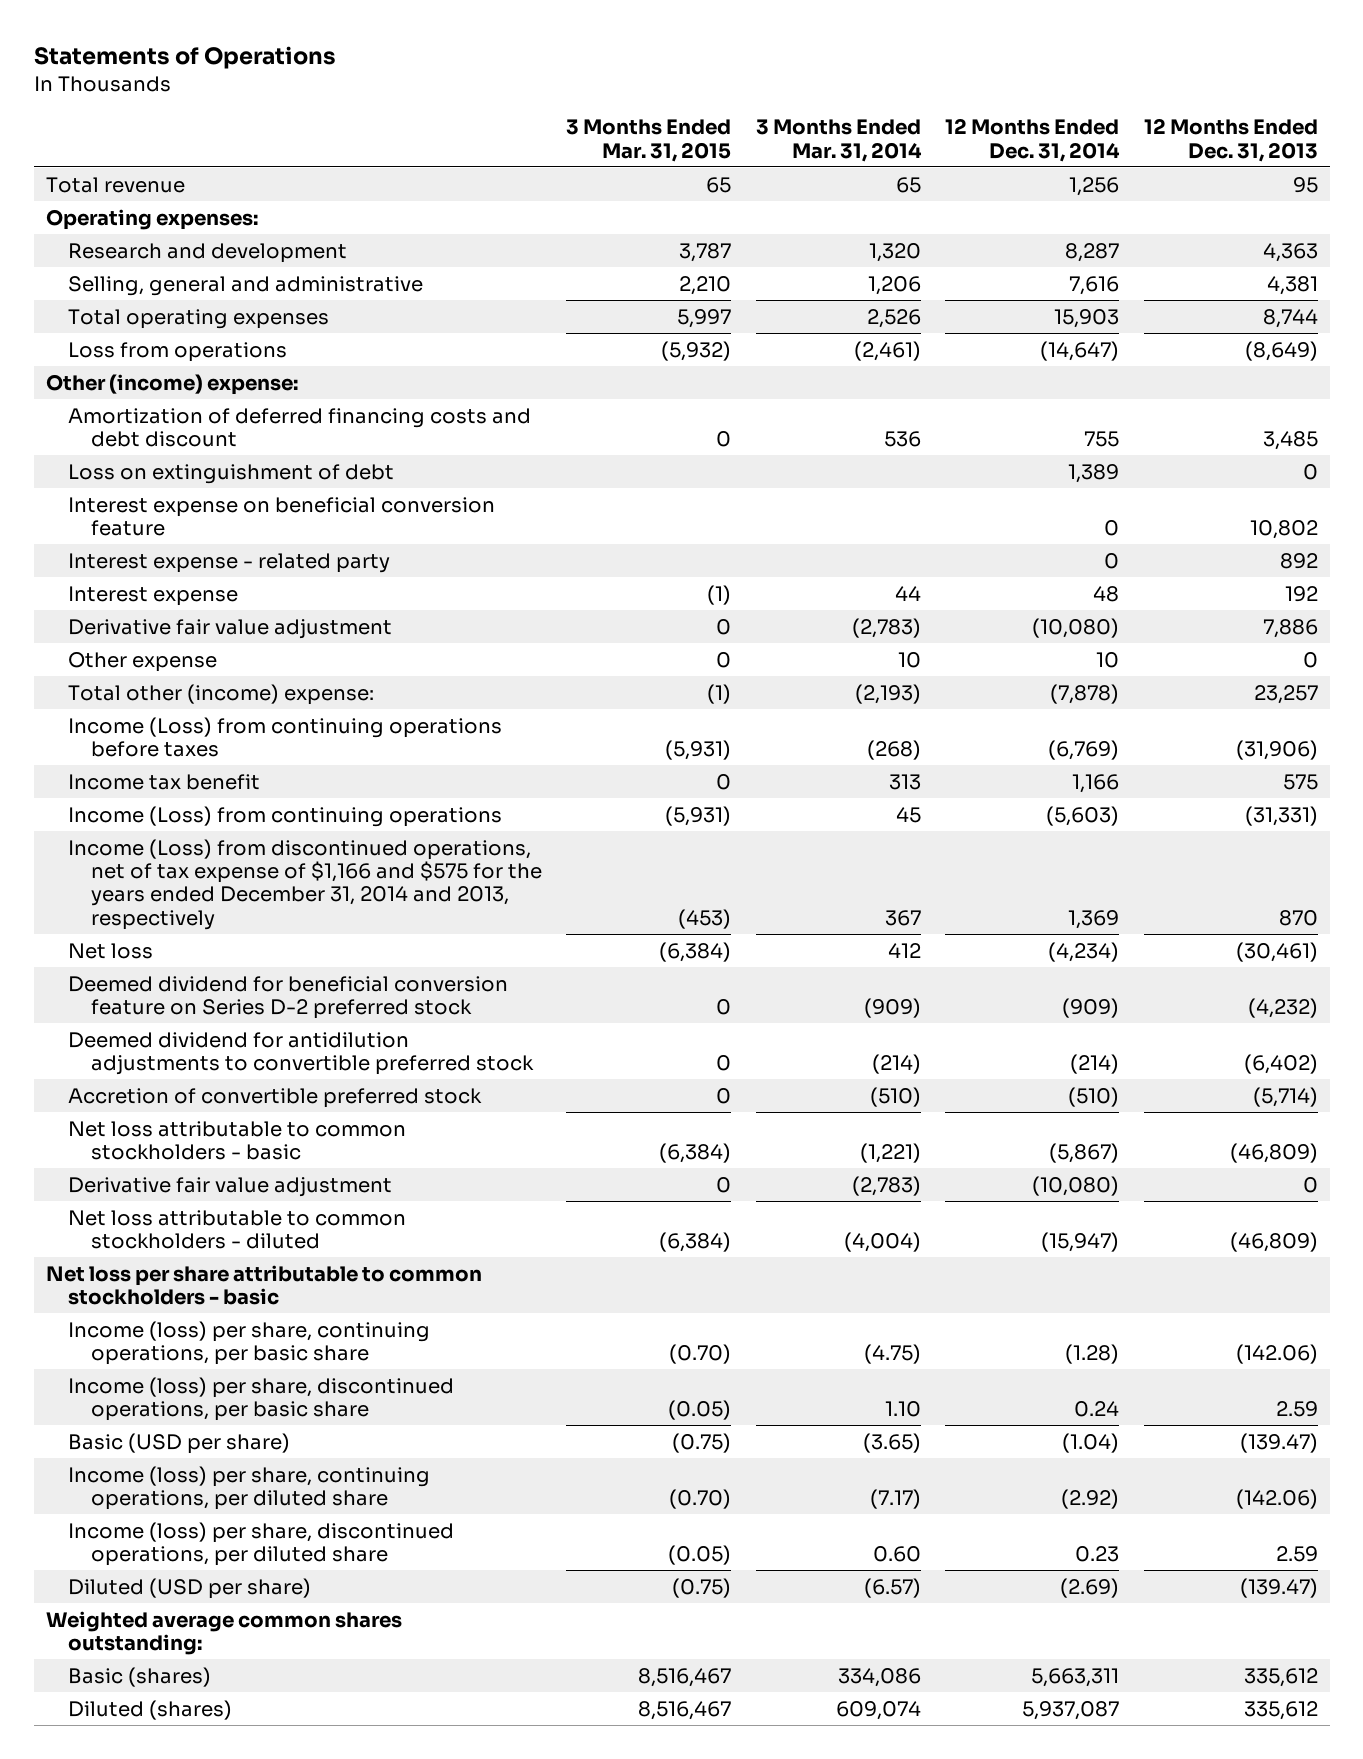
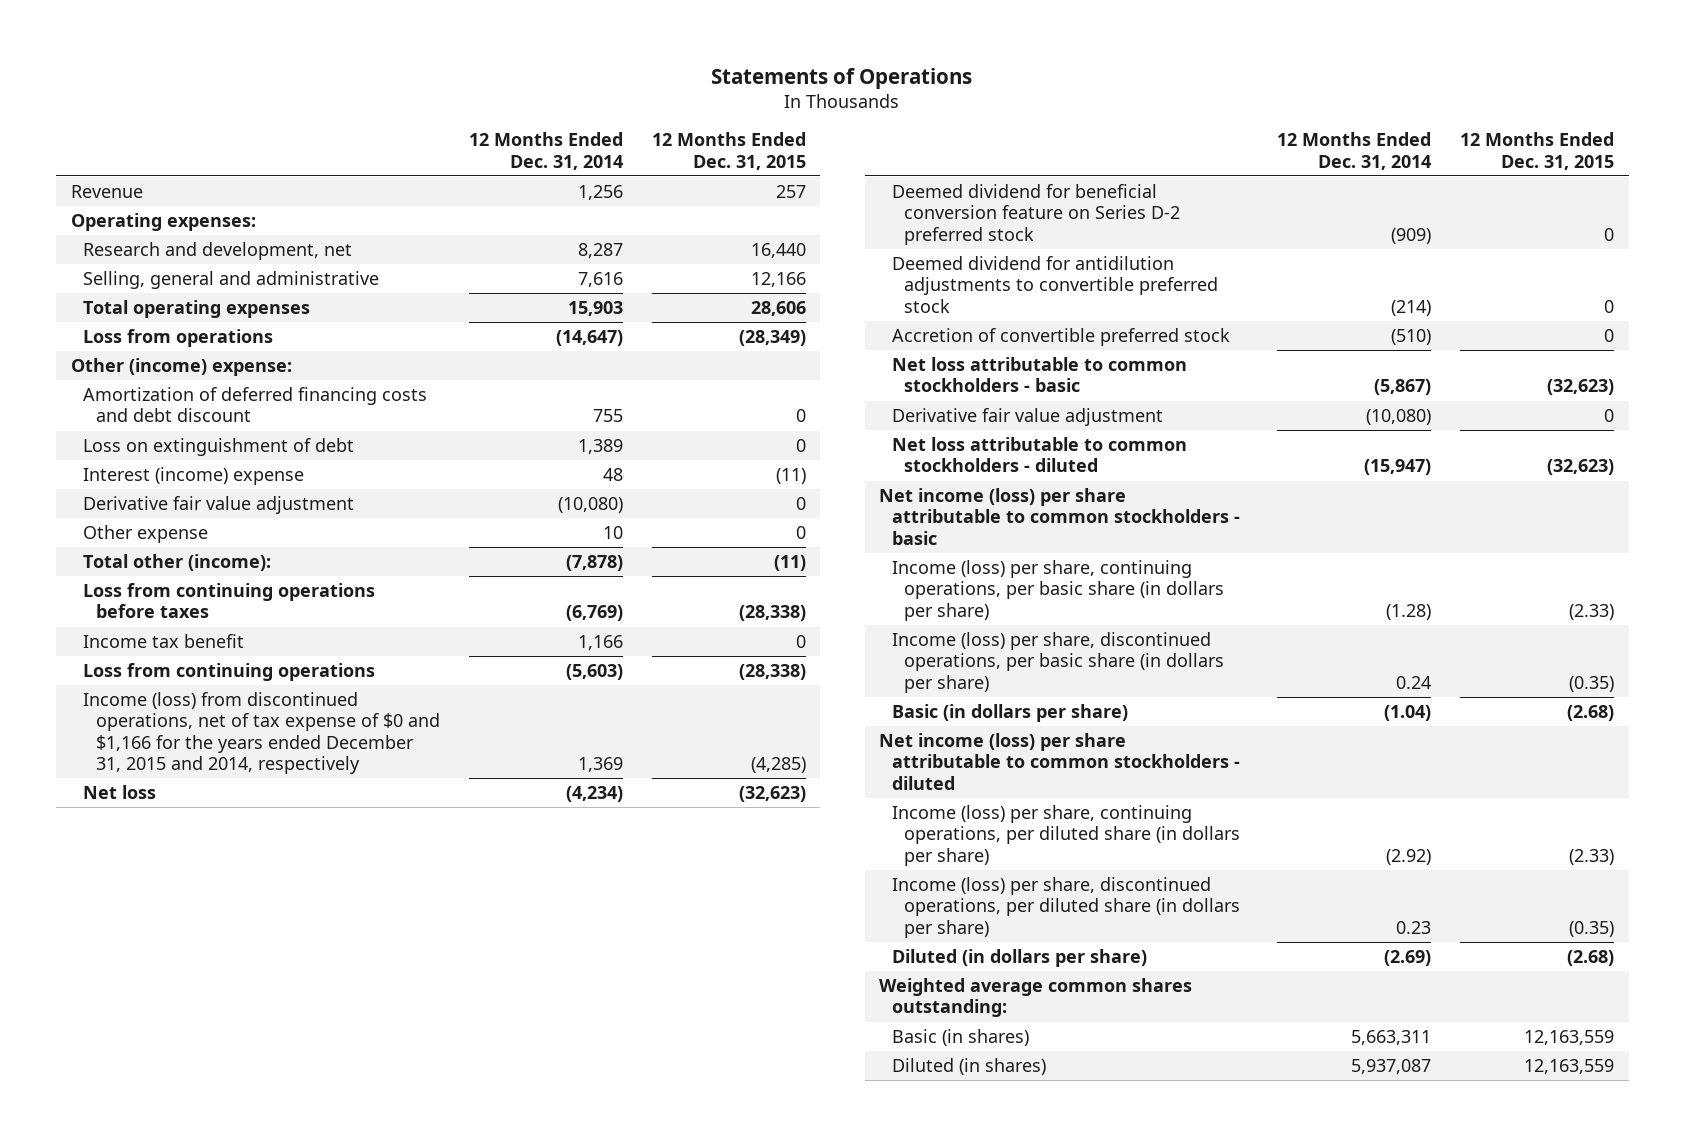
- | 3 Months Ended Mar. 31, 2015 | 3 Months Ended Mar. 31, 2014 | 12 Months Ended Dec. 31, 2014 | 12 Months Ended Dec. 31, 2013
+ | 12 Months Ended Dec. 31, 2014 | 12 Months Ended Dec. 31, 2015
- Total revenue | 65 | 65 | 1,256 | 95
+ Revenue | 1,256 | 257
- Research and development | 3,787 | 1,320 | 8,287 | 4,363
+ Research and development, net | 8,287 | 16,440
- Interest expense on beneficial conversion feature | | | 0 | 10,802
- Interest expense - related party | | | 0 | 892
- Interest expense | (1) | 44 | 48 | 192
+ Interest (income) expense | 48 | (11)
- Total other (income) expense: | (1) | (2,193) | (7,878) | 23,257
- Income (Loss) from continuing operations before taxes | (5,931) | (268) | (6,769) | (31,906)
+ Total other (income): | (7,878) | (11)
+ Loss from continuing operations before taxes | (6,769) | (28,338)
- Income (Loss) from continuing operations | (5,931) | 45 | (5,603) | (31,331)
- Income (Loss) from discontinued operations, net of tax expense of $1,166 and $575 for the years ended December 31, 2014 and 2013, respectively | (453) | 367 | 1,369 | 870
+ Loss from continuing operations | (5,603) | (28,338)
+ Income (loss) from discontinued operations, net of tax expense of $0 and $1,166 for the years ended December 31, 2015 and 2014, respectively | 1,369 | (4,285)
- Net loss per share attributable to common stockholders - basic
- Income (loss) per share, continuing operations, per basic share | (0.70) | (4.75) | (1.28) | (142.06)
- Income (loss) per share, discontinued operations, per basic share | (0.05) | 1.10 | 0.24 | 2.59
- Basic (USD per share) | (0.75) | (3.65) | (1.04) | (139.47)
- Income (loss) per share, continuing operations, per diluted share | (0.70) | (7.17) | (2.92) | (142.06)
- Income (loss) per share, discontinued operations, per diluted share | (0.05) | 0.60 | 0.23 | 2.59
- Diluted (USD per share) | (0.75) | (6.57) | (2.69) | (139.47)
+ Net income (loss) per share attributable to common stockholders - basic
+ Income (loss) per share, continuing operations, per basic share (in dollars per share) | (1.28) | (2.33)
+ Income (loss) per share, discontinued operations, per basic share (in dollars per share) | 0.24 | (0.35)
+ Basic (in dollars per share) | (1.04) | (2.68)
+ Net income (loss) per share attributable to common stockholders - diluted
+ Income (loss) per share, continuing operations, per diluted share (in dollars per share) | (2.92) | (2.33)
+ Income (loss) per share, discontinued operations, per diluted share (in dollars per share) | 0.23 | (0.35)
+ Diluted (in dollars per share) | (2.69) | (2.68)
- Basic (shares) | 8,516,467 | 334,086 | 5,663,311 | 335,612
- Diluted (shares) | 8,516,467 | 609,074 | 5,937,087 | 335,612
+ Basic (in shares) | 5,663,311 | 12,163,559
+ Diluted (in shares) | 5,937,087 | 12,163,559

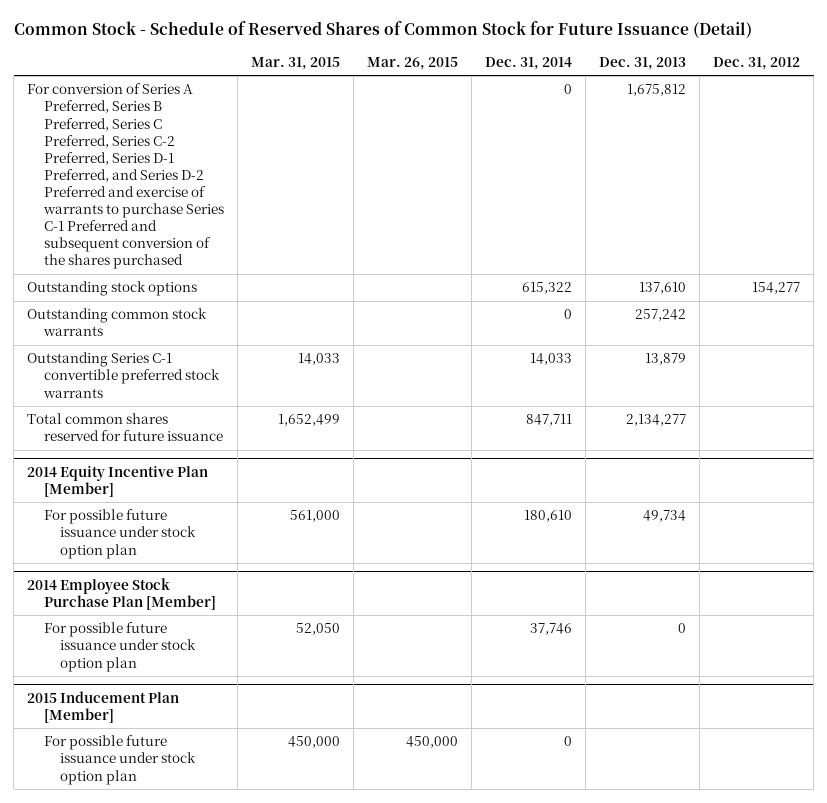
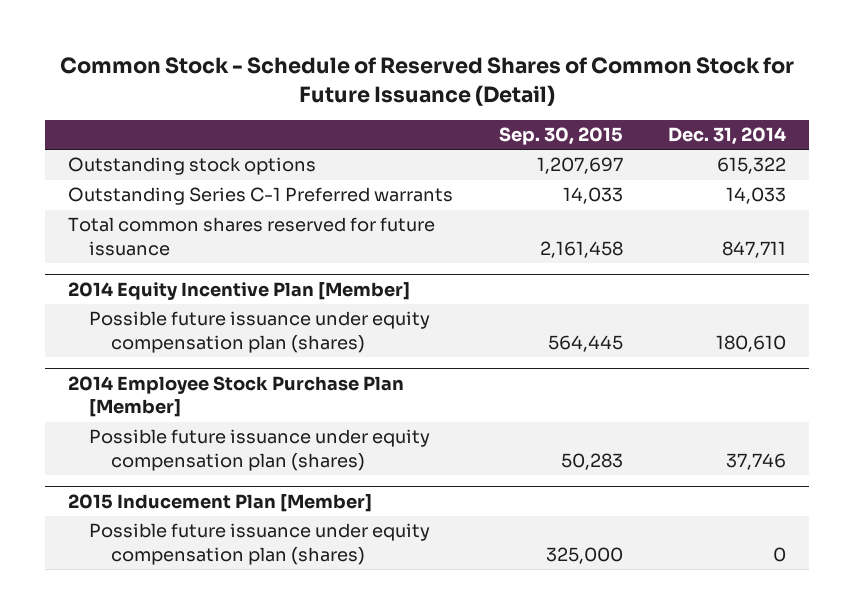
- | Mar. 31, 2015 | Mar. 26, 2015 | Dec. 31, 2014 | Dec. 31, 2013 | Dec. 31, 2012
+ | Sep. 30, 2015 | Dec. 31, 2014
- For conversion of Series A Preferred, Series B Preferred, Series C Preferred, Series C-2 Preferred, Series D-1 Preferred, and Series D-2 Preferred and exercise of warrants to purchase Series C-1 Preferred and subsequent conversion of the shares purchased | | | 0 | 1,675,812 |
- Outstanding common stock warrants | | | 0 | 257,242 |
- Outstanding Series C-1 convertible preferred stock warrants | 14,033 | | 14,033 | 13,879 |
+ Outstanding Series C-1 Preferred warrants | 14,033 | 14,033
@ 2014 Equity Incentive Plan [Member]
- For possible future issuance under stock option plan | 561,000 | | 180,610 | 49,734 |
+ Possible future issuance under equity compensation plan (shares) | 564,445 | 180,610
@ 2014 Employee Stock Purchase Plan [Member]
- For possible future issuance under stock option plan | 52,050 | | 37,746 | 0 |
+ Possible future issuance under equity compensation plan (shares) | 50,283 | 37,746
@ 2015 Inducement Plan [Member]
- For possible future issuance under stock option plan | 450,000 | 450,000 | 0 | |
+ Possible future issuance under equity compensation plan (shares) | 325,000 | 0

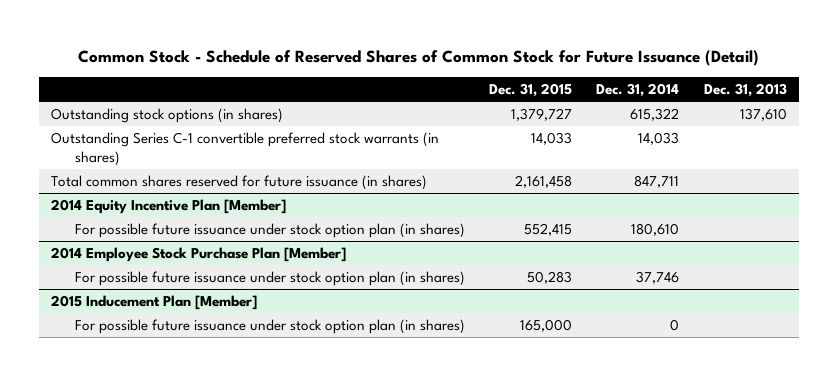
- | Sep. 30, 2015 | Dec. 31, 2014
+ | Dec. 31, 2015 | Dec. 31, 2014 | Dec. 31, 2013
- Outstanding stock options | 1,207,697 | 615,322
- Outstanding Series C-1 Preferred warrants | 14,033 | 14,033
- Total common shares reserved for future issuance | 2,161,458 | 847,711
+ Outstanding stock options (in shares) | 1,379,727 | 615,322 | 137,610
+ Outstanding Series C-1 convertible preferred stock warrants (in shares) | 14,033 | 14,033 |
+ Total common shares reserved for future issuance (in shares) | 2,161,458 | 847,711 |
@ 2014 Equity Incentive Plan [Member]
- Possible future issuance under equity compensation plan (shares) | 564,445 | 180,610
+ For possible future issuance under stock option plan (in shares) | 552,415 | 180,610 |
@ 2014 Employee Stock Purchase Plan [Member]
- Possible future issuance under equity compensation plan (shares) | 50,283 | 37,746
+ For possible future issuance under stock option plan (in shares) | 50,283 | 37,746 |
@ 2015 Inducement Plan [Member]
- Possible future issuance under equity compensation plan (shares) | 325,000 | 0
+ For possible future issuance under stock option plan (in shares) | 165,000 | 0 |

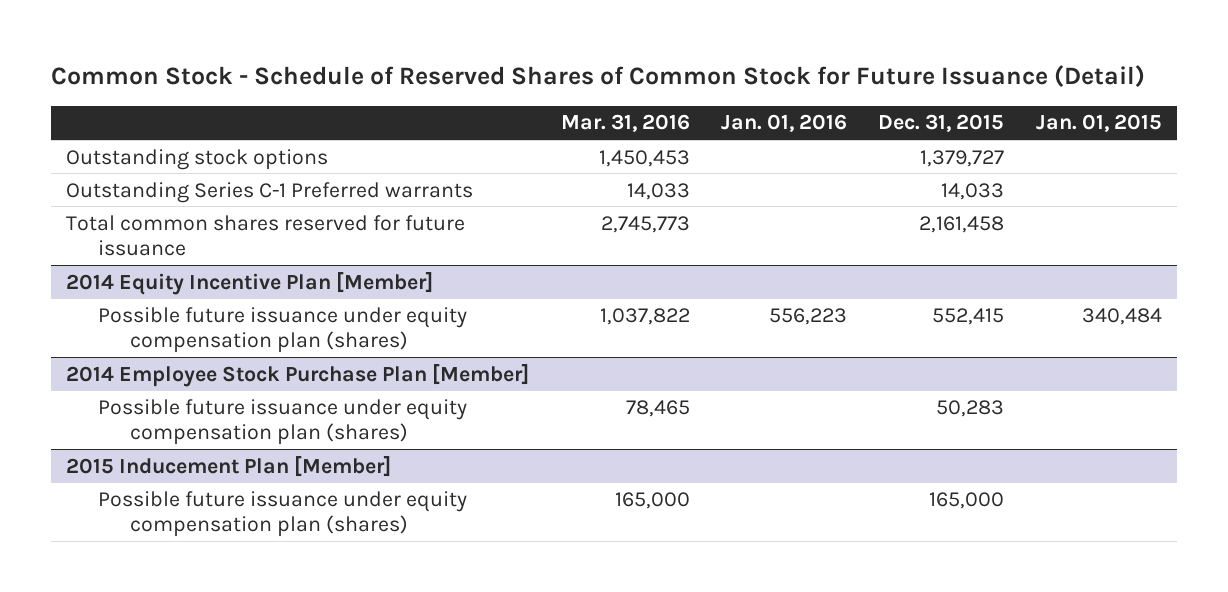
- | Dec. 31, 2015 | Dec. 31, 2014 | Dec. 31, 2013
+ | Mar. 31, 2016 | Jan. 01, 2016 | Dec. 31, 2015 | Jan. 01, 2015
- Outstanding stock options (in shares) | 1,379,727 | 615,322 | 137,610
- Outstanding Series C-1 convertible preferred stock warrants (in shares) | 14,033 | 14,033 |
- Total common shares reserved for future issuance (in shares) | 2,161,458 | 847,711 |
+ Outstanding stock options | 1,450,453 | | 1,379,727 |
+ Outstanding Series C-1 Preferred warrants | 14,033 | | 14,033 |
+ Total common shares reserved for future issuance | 2,745,773 | | 2,161,458 |
@ 2014 Equity Incentive Plan [Member]
- For possible future issuance under stock option plan (in shares) | 552,415 | 180,610 |
+ Possible future issuance under equity compensation plan (shares) | 1,037,822 | 556,223 | 552,415 | 340,484
@ 2014 Employee Stock Purchase Plan [Member]
- For possible future issuance under stock option plan (in shares) | 50,283 | 37,746 |
+ Possible future issuance under equity compensation plan (shares) | 78,465 | | 50,283 |
@ 2015 Inducement Plan [Member]
- For possible future issuance under stock option plan (in shares) | 165,000 | 0 |
+ Possible future issuance under equity compensation plan (shares) | 165,000 | | 165,000 |

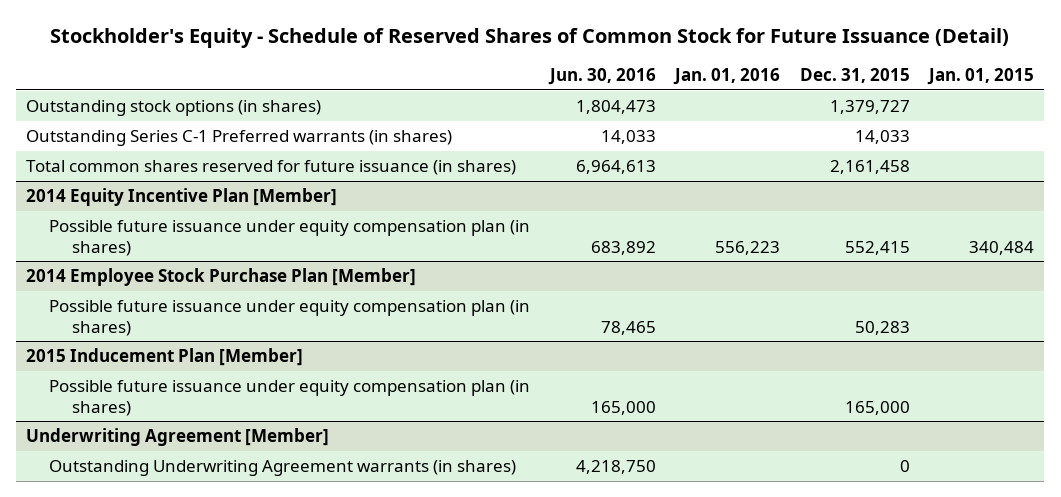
- Common Stock - Schedule of Reserved Shares of Common Stock for Future Issuance (Detail)
+ Stockholder's Equity - Schedule of Reserved Shares of Common Stock for Future Issuance (Detail)
- | Mar. 31, 2016 | Jan. 01, 2016 | Dec. 31, 2015 | Jan. 01, 2015
+ | Jun. 30, 2016 | Jan. 01, 2016 | Dec. 31, 2015 | Jan. 01, 2015
- Outstanding stock options | 1,450,453 | | 1,379,727 |
- Outstanding Series C-1 Preferred warrants | 14,033 | | 14,033 |
- Total common shares reserved for future issuance | 2,745,773 | | 2,161,458 |
+ Outstanding stock options (in shares) | 1,804,473 | | 1,379,727 |
+ Outstanding Series C-1 Preferred warrants (in shares) | 14,033 | | 14,033 |
+ Total common shares reserved for future issuance (in shares) | 6,964,613 | | 2,161,458 |
@ 2014 Equity Incentive Plan [Member]
- Possible future issuance under equity compensation plan (shares) | 1,037,822 | 556,223 | 552,415 | 340,484
+ Possible future issuance under equity compensation plan (in shares) | 683,892 | 556,223 | 552,415 | 340,484
@ 2014 Employee Stock Purchase Plan [Member]
- Possible future issuance under equity compensation plan (shares) | 78,465 | | 50,283 |
+ Possible future issuance under equity compensation plan (in shares) | 78,465 | | 50,283 |
@ 2015 Inducement Plan [Member]
- Possible future issuance under equity compensation plan (shares) | 165,000 | | 165,000 |
+ Possible future issuance under equity compensation plan (in shares) | 165,000 | | 165,000 |
+ Underwriting Agreement [Member]
+ Outstanding Underwriting Agreement warrants (in shares) | 4,218,750 | | 0 |

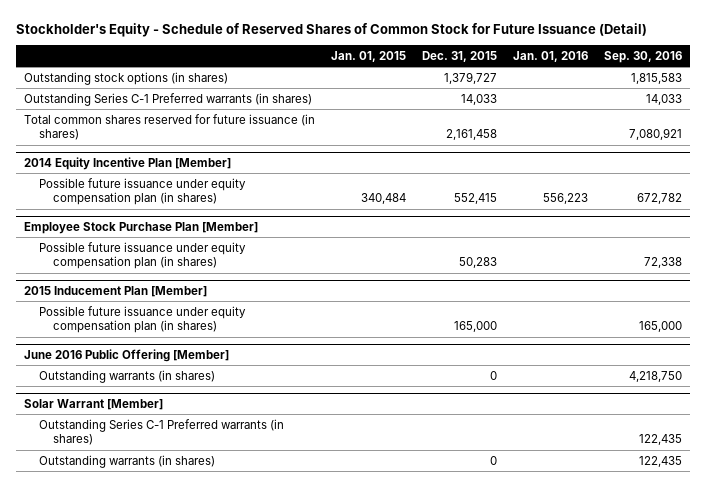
- | Jun. 30, 2016 | Jan. 01, 2016 | Dec. 31, 2015 | Jan. 01, 2015
+ | Jan. 01, 2015 | Dec. 31, 2015 | Jan. 01, 2016 | Sep. 30, 2016
- 2014 Employee Stock Purchase Plan [Member]
+ Employee Stock Purchase Plan [Member]
- Underwriting Agreement [Member]
- Outstanding Underwriting Agreement warrants (in shares) | 4,218,750 | | 0 |
+ June 2016 Public Offering [Member]
+ Outstanding warrants (in shares) | | 0 | | 4,218,750
+ Solar Warrant [Member]
+ Outstanding Series C-1 Preferred warrants (in shares) | | | | 122,435
+ Outstanding warrants (in shares) | | 0 | | 122,435

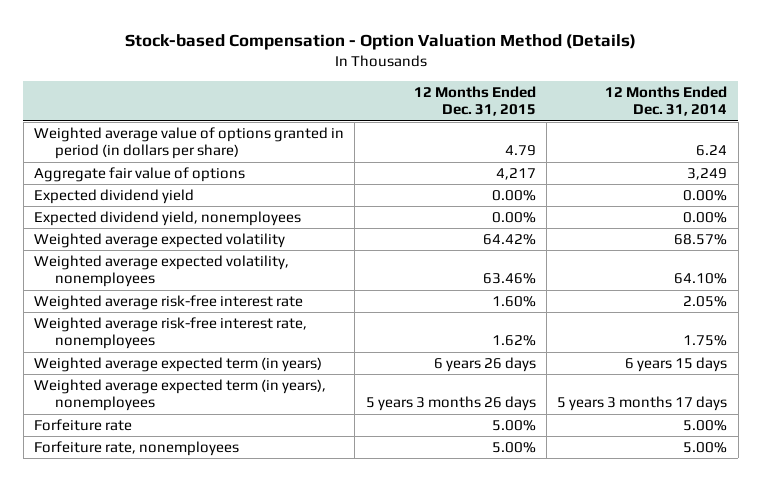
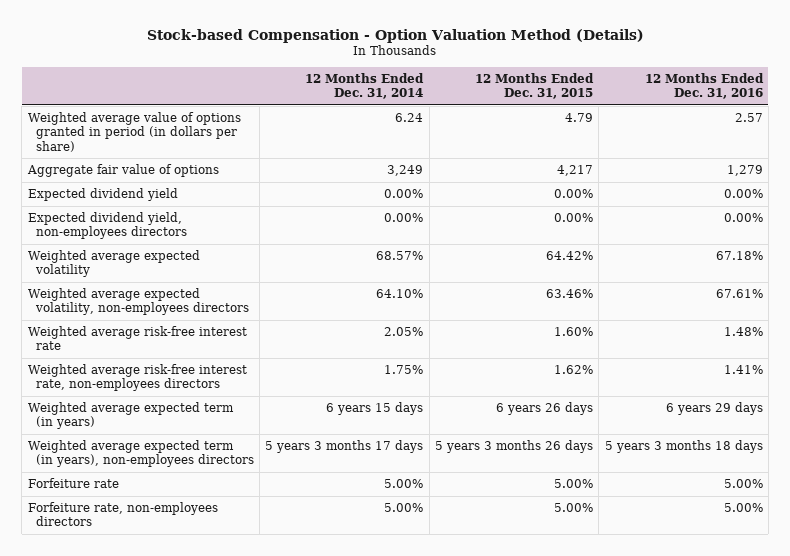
- | 12 Months Ended Dec. 31, 2015 | 12 Months Ended Dec. 31, 2014
+ | 12 Months Ended Dec. 31, 2014 | 12 Months Ended Dec. 31, 2015 | 12 Months Ended Dec. 31, 2016
- Expected dividend yield, nonemployees | 0.00% | 0.00%
+ Expected dividend yield, non-employees directors | 0.00% | 0.00% | 0.00%
- Weighted average expected volatility, nonemployees | 63.46% | 64.10%
+ Weighted average expected volatility, non-employees directors | 64.10% | 63.46% | 67.61%
- Weighted average risk-free interest rate, nonemployees | 1.62% | 1.75%
+ Weighted average risk-free interest rate, non-employees directors | 1.75% | 1.62% | 1.41%
- Weighted average expected term (in years), nonemployees | 5 years 3 months 26 days | 5 years 3 months 17 days
+ Weighted average expected term (in years), non-employees directors | 5 years 3 months 17 days | 5 years 3 months 26 days | 5 years 3 months 18 days
- Forfeiture rate, nonemployees | 5.00% | 5.00%
+ Forfeiture rate, non-employees directors | 5.00% | 5.00% | 5.00%

